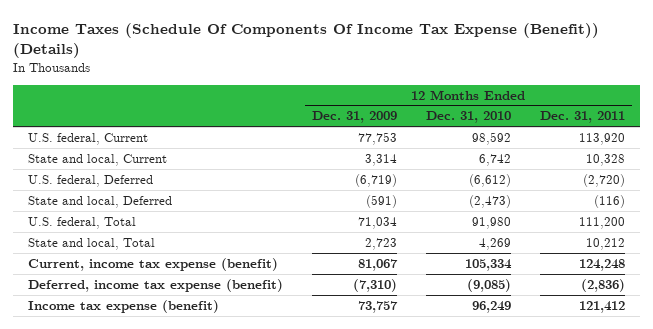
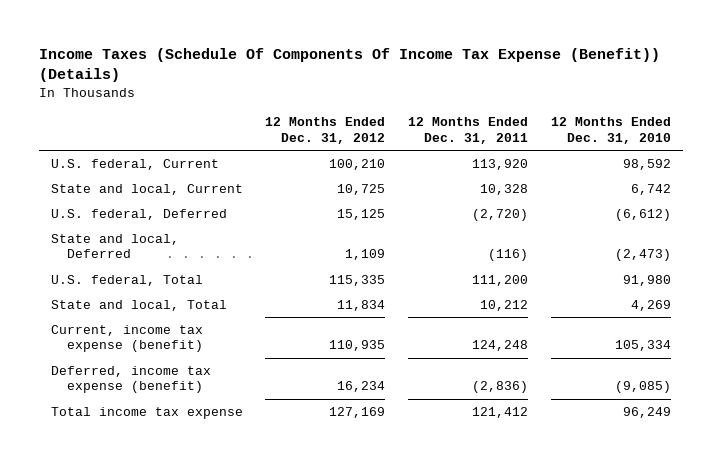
- | 12 Months Ended Dec. 31, 2009 | 12 Months Ended Dec. 31, 2010 | 12 Months Ended Dec. 31, 2011
+ | 12 Months Ended Dec. 31, 2012 | 12 Months Ended Dec. 31, 2011 | 12 Months Ended Dec. 31, 2010
- Income tax expense (benefit) | 73,757 | 96,249 | 121,412
+ Total income tax expense | 127,169 | 121,412 | 96,249

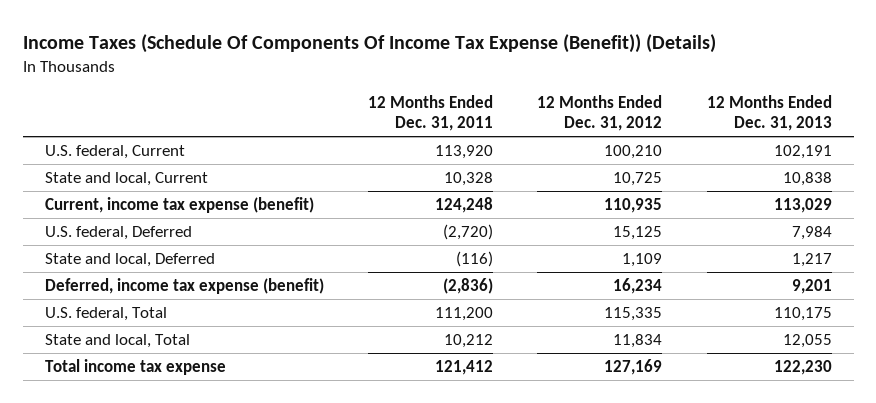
- | 12 Months Ended Dec. 31, 2012 | 12 Months Ended Dec. 31, 2011 | 12 Months Ended Dec. 31, 2010
+ | 12 Months Ended Dec. 31, 2011 | 12 Months Ended Dec. 31, 2012 | 12 Months Ended Dec. 31, 2013
moved up: Current, income tax expense (benefit) | 124,248 | 110,935 | 113,029
moved up: Deferred, income tax expense (benefit) | (2,836) | 16,234 | 9,201

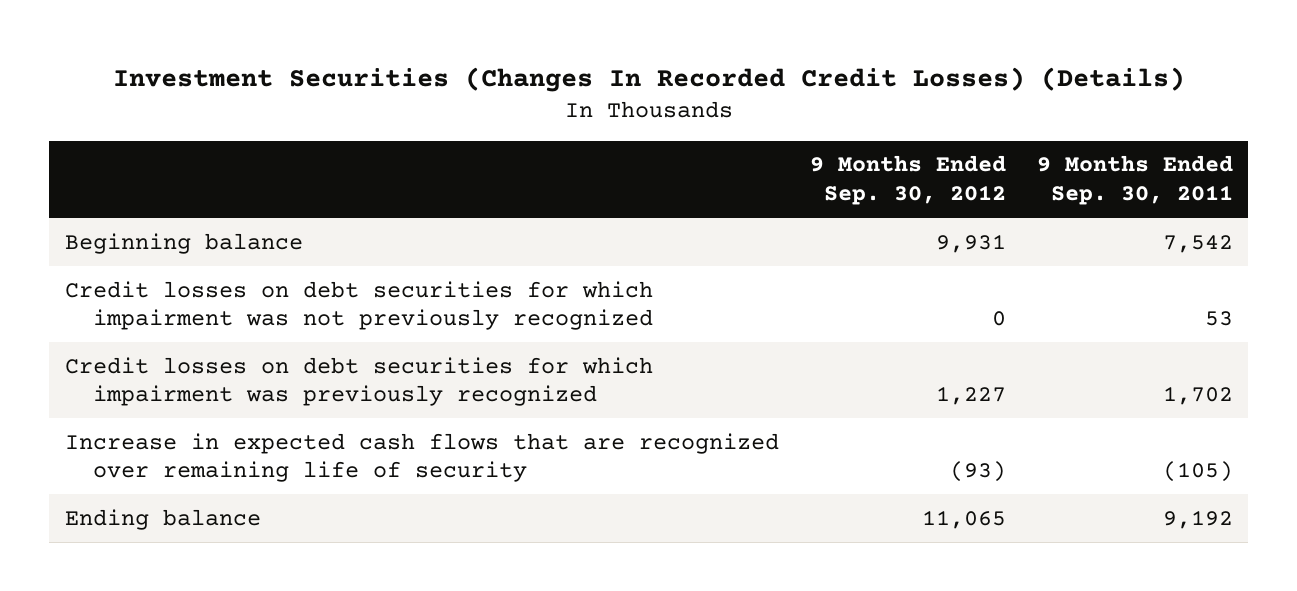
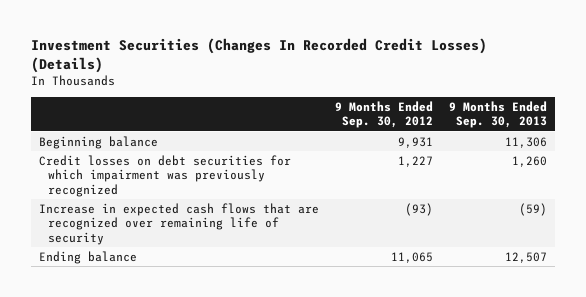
- | 9 Months Ended Sep. 30, 2012 | 9 Months Ended Sep. 30, 2011
+ | 9 Months Ended Sep. 30, 2012 | 9 Months Ended Sep. 30, 2013
- Credit losses on debt securities for which impairment was not previously recognized | 0 | 53

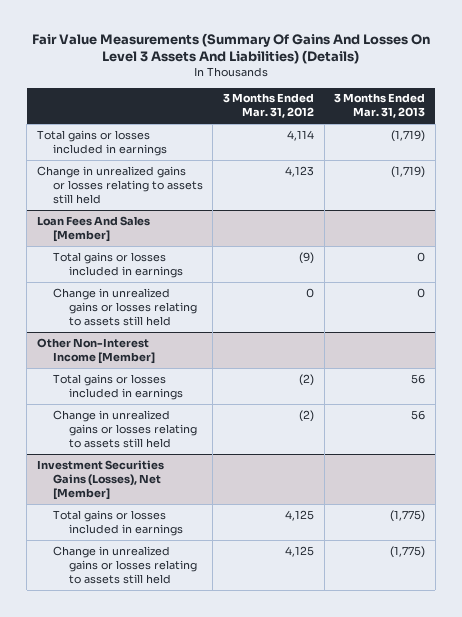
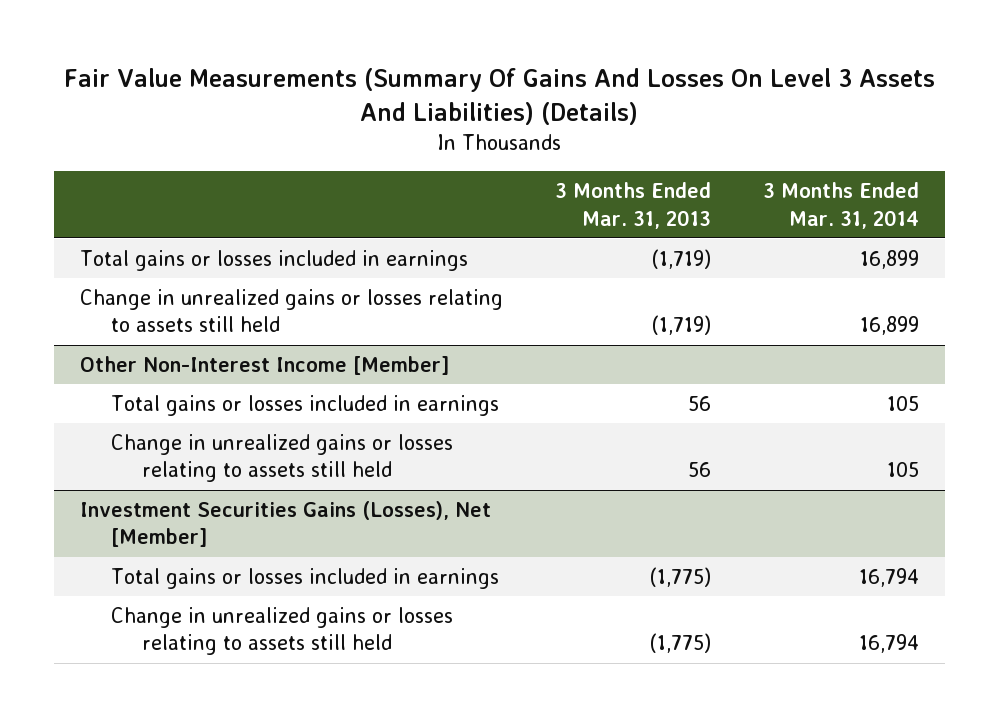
- | 3 Months Ended Mar. 31, 2012 | 3 Months Ended Mar. 31, 2013
+ | 3 Months Ended Mar. 31, 2013 | 3 Months Ended Mar. 31, 2014
- Loan Fees And Sales [Member]
- Total gains or losses included in earnings | (9) | 0
- Change in unrealized gains or losses relating to assets still held | 0 | 0

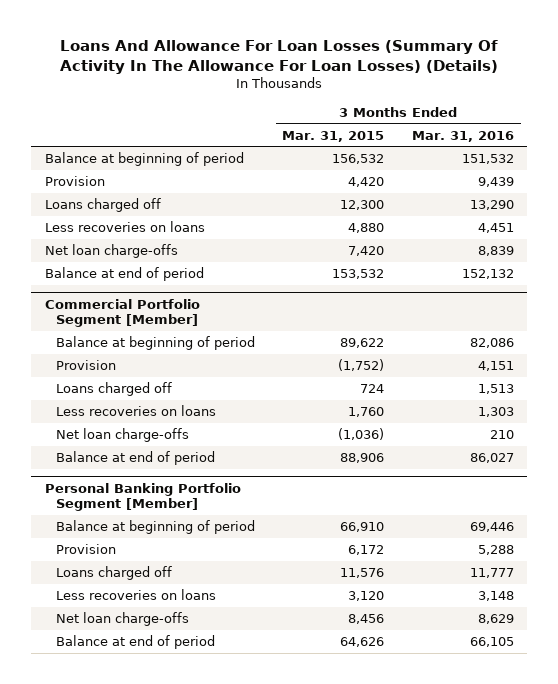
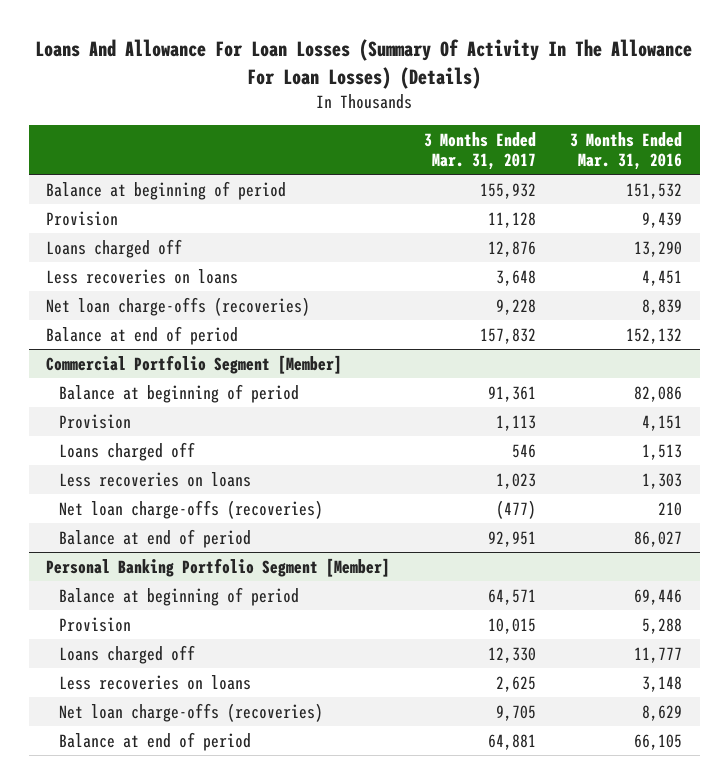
- | 3 Months Ended Mar. 31, 2015 | 3 Months Ended Mar. 31, 2016
+ | 3 Months Ended Mar. 31, 2017 | 3 Months Ended Mar. 31, 2016
- Net loan charge-offs | 7,420 | 8,839
+ Net loan charge-offs (recoveries) | 9,228 | 8,839
@ Commercial Portfolio Segment [Member]
- Net loan charge-offs | (1,036) | 210
+ Net loan charge-offs (recoveries) | (477) | 210
@ Personal Banking Portfolio Segment [Member]
- Net loan charge-offs | 8,456 | 8,629
+ Net loan charge-offs (recoveries) | 9,705 | 8,629

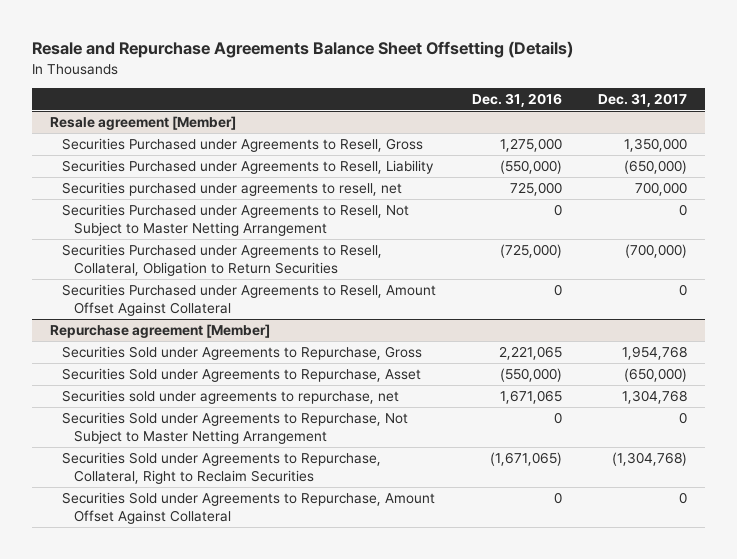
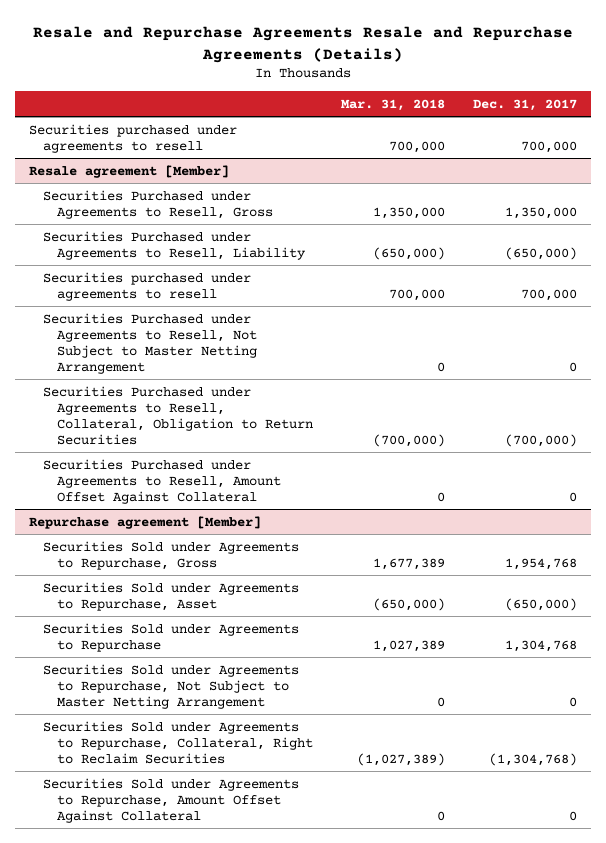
- Resale and Repurchase Agreements Balance Sheet Offsetting (Details)
+ Resale and Repurchase Agreements Resale and Repurchase Agreements (Details)
- | Dec. 31, 2016 | Dec. 31, 2017
+ | Mar. 31, 2018 | Dec. 31, 2017
+ Securities purchased under agreements to resell | 700,000 | 700,000
@ Resale agreement [Member]
- Securities purchased under agreements to resell, net | 725,000 | 700,000
+ Securities purchased under agreements to resell | 700,000 | 700,000
@ Repurchase agreement [Member]
- Securities sold under agreements to repurchase, net | 1,671,065 | 1,304,768
+ Securities Sold under Agreements to Repurchase | 1,027,389 | 1,304,768

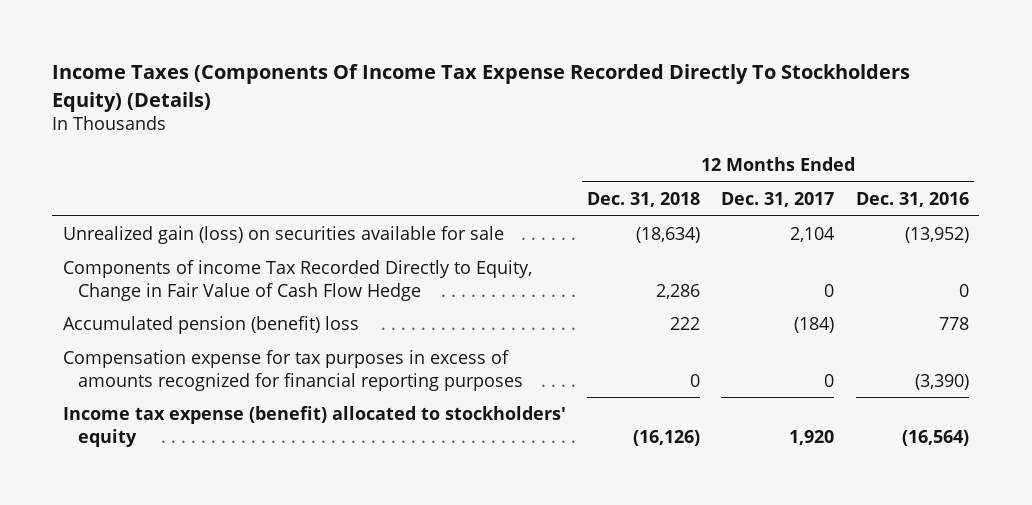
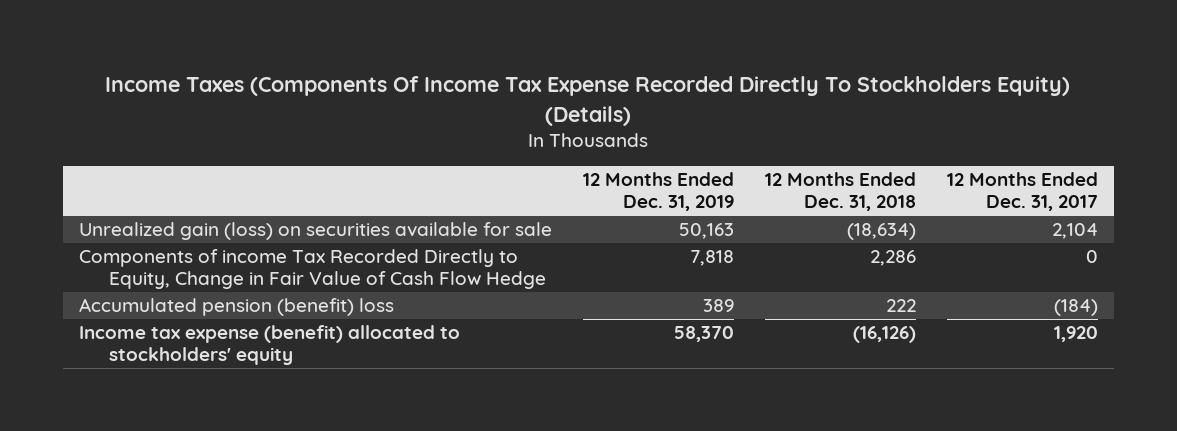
- | 12 Months Ended Dec. 31, 2018 | 12 Months Ended Dec. 31, 2017 | 12 Months Ended Dec. 31, 2016
+ | 12 Months Ended Dec. 31, 2019 | 12 Months Ended Dec. 31, 2018 | 12 Months Ended Dec. 31, 2017
- Compensation expense for tax purposes in excess of amounts recognized for financial reporting purposes | 0 | 0 | (3,390)

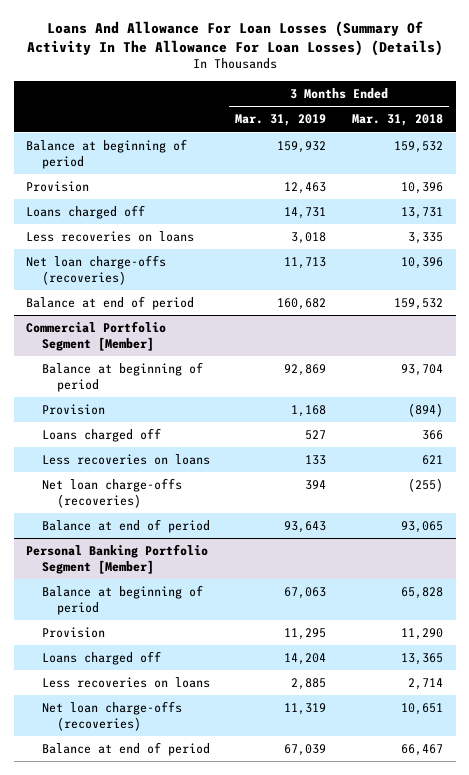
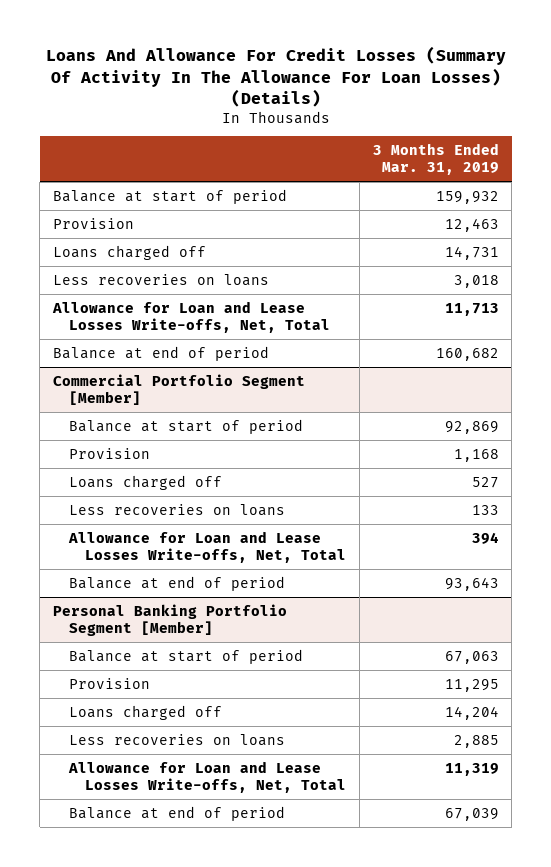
- Loans And Allowance For Loan Losses (Summary Of Activity In The Allowance For Loan Losses) (Details)
+ Loans And Allowance For Credit Losses (Summary Of Activity In The Allowance For Loan Losses) (Details)
- | 3 Months Ended Mar. 31, 2019 | 3 Months Ended Mar. 31, 2018
+ | 3 Months Ended Mar. 31, 2019
- Balance at beginning of period | 159,932 | 159,532
+ Balance at start of period | 159,932
- Net loan charge-offs (recoveries) | 11,713 | 10,396
+ Allowance for Loan and Lease Losses Write-offs, Net, Total | 11,713
@ Commercial Portfolio Segment [Member]
- Balance at beginning of period | 92,869 | 93,704
+ Balance at start of period | 92,869
- Net loan charge-offs (recoveries) | 394 | (255)
+ Allowance for Loan and Lease Losses Write-offs, Net, Total | 394
@ Personal Banking Portfolio Segment [Member]
- Balance at beginning of period | 67,063 | 65,828
+ Balance at start of period | 67,063
- Net loan charge-offs (recoveries) | 11,319 | 10,651
+ Allowance for Loan and Lease Losses Write-offs, Net, Total | 11,319

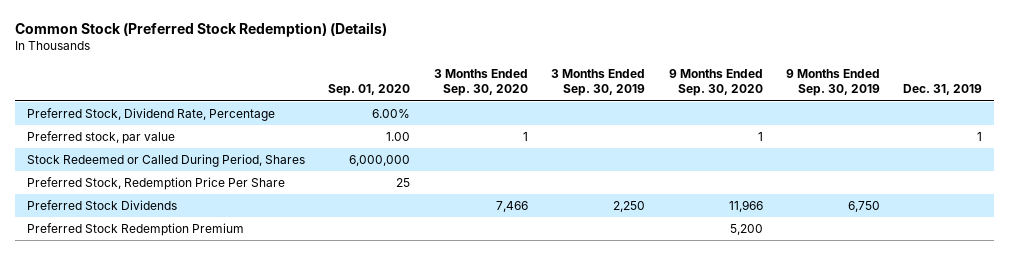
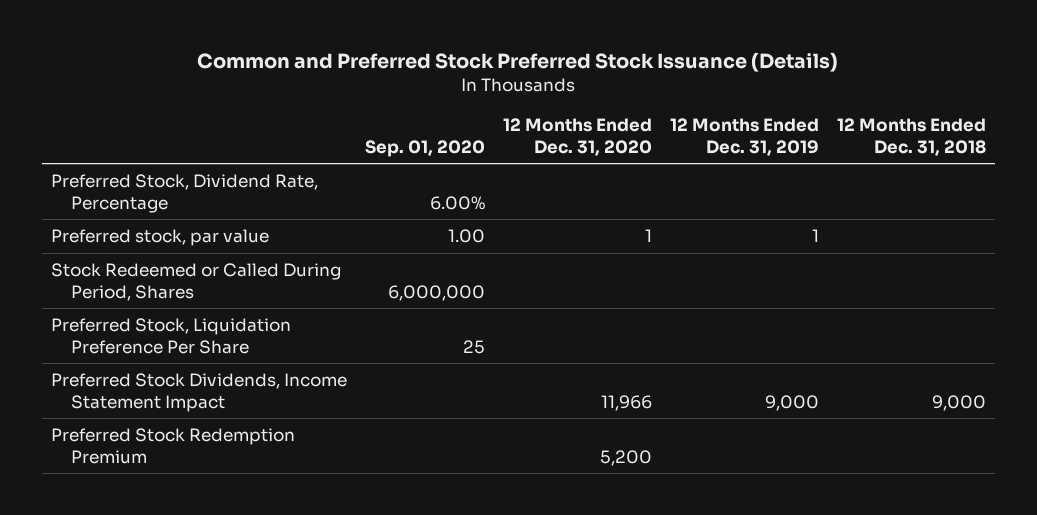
- Common Stock (Preferred Stock Redemption) (Details)
+ Common and Preferred Stock Preferred Stock Issuance (Details)
- | Sep. 01, 2020 | 3 Months Ended Sep. 30, 2020 | 3 Months Ended Sep. 30, 2019 | 9 Months Ended Sep. 30, 2020 | 9 Months Ended Sep. 30, 2019 | Dec. 31, 2019
+ | Sep. 01, 2020 | 12 Months Ended Dec. 31, 2020 | 12 Months Ended Dec. 31, 2019 | 12 Months Ended Dec. 31, 2018
- Preferred Stock, Redemption Price Per Share | 25 | | | | |
- Preferred Stock Dividends | | 7,466 | 2,250 | 11,966 | 6,750 |
+ Preferred Stock, Liquidation Preference Per Share | 25 | | |
+ Preferred Stock Dividends, Income Statement Impact | | 11,966 | 9,000 | 9,000

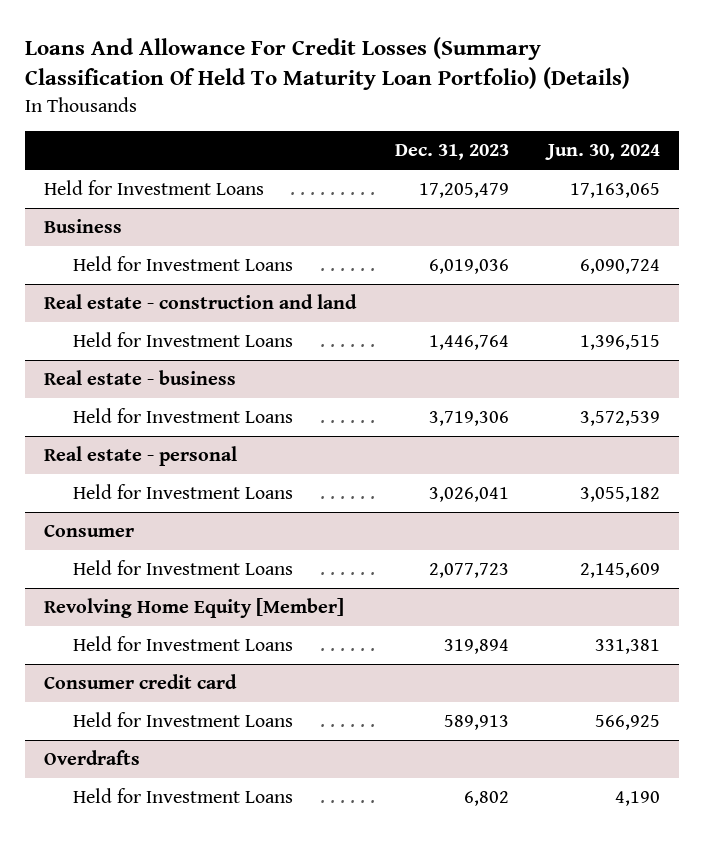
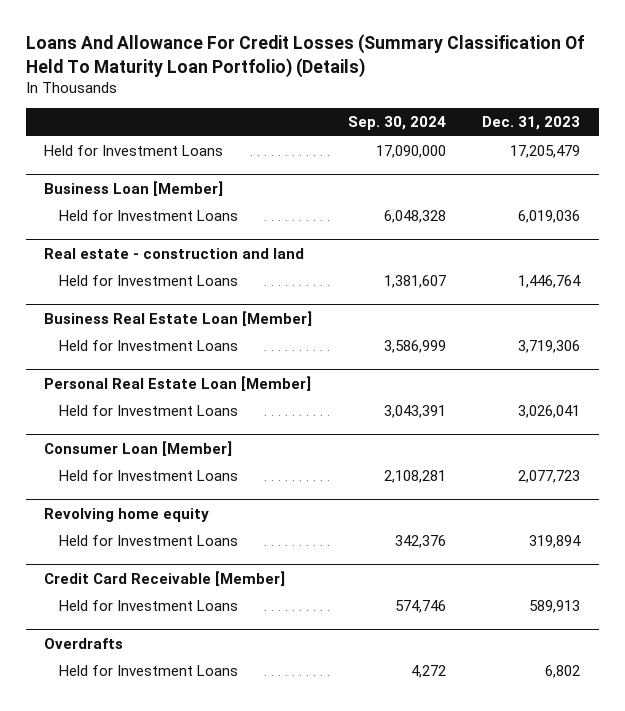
- | Dec. 31, 2023 | Jun. 30, 2024
+ | Sep. 30, 2024 | Dec. 31, 2023
- Business
+ Business Loan [Member]
- Real estate - business
+ Business Real Estate Loan [Member]
- Real estate - personal
+ Personal Real Estate Loan [Member]
- Consumer
+ Consumer Loan [Member]
- Revolving Home Equity [Member]
+ Revolving home equity
- Consumer credit card
+ Credit Card Receivable [Member]

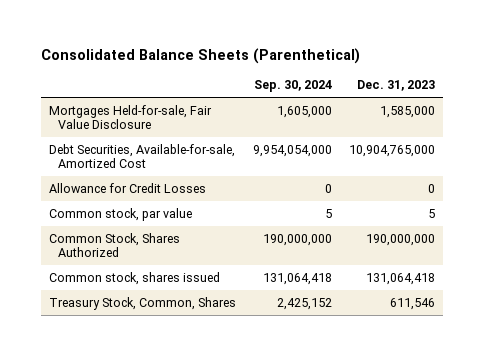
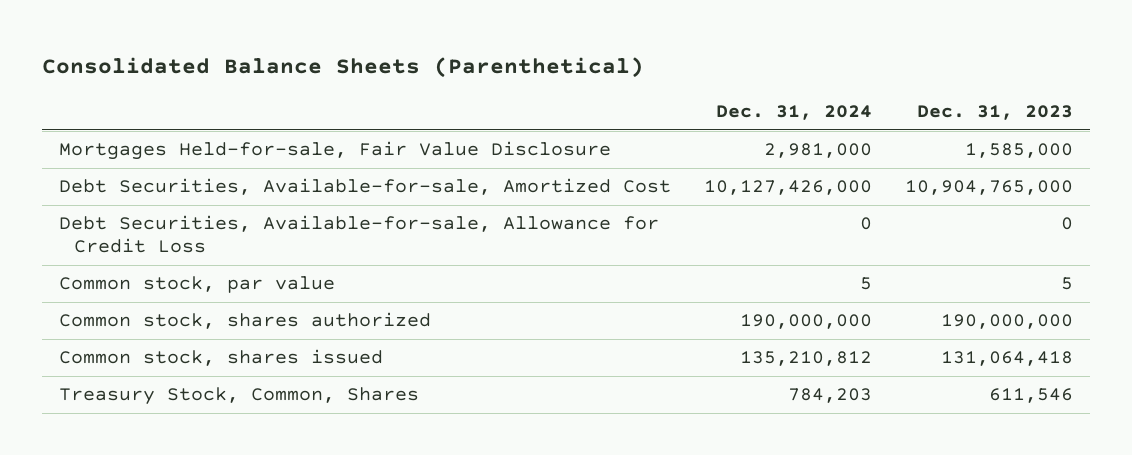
- | Sep. 30, 2024 | Dec. 31, 2023
+ | Dec. 31, 2024 | Dec. 31, 2023
- Allowance for Credit Losses | 0 | 0
+ Debt Securities, Available-for-sale, Allowance for Credit Loss | 0 | 0
- Common Stock, Shares Authorized | 190,000,000 | 190,000,000
+ Common stock, shares authorized | 190,000,000 | 190,000,000

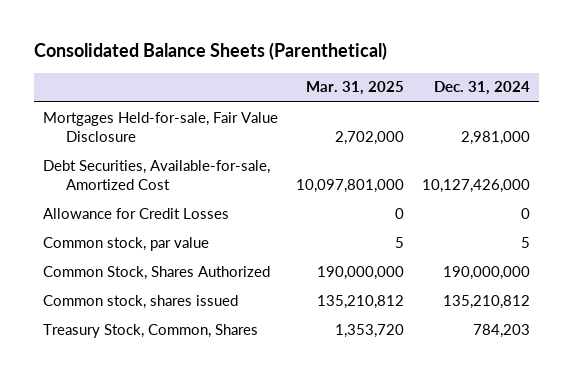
- | Dec. 31, 2024 | Dec. 31, 2023
+ | Mar. 31, 2025 | Dec. 31, 2024
- Debt Securities, Available-for-sale, Allowance for Credit Loss | 0 | 0
+ Allowance for Credit Losses | 0 | 0
- Common stock, shares authorized | 190,000,000 | 190,000,000
+ Common Stock, Shares Authorized | 190,000,000 | 190,000,000

